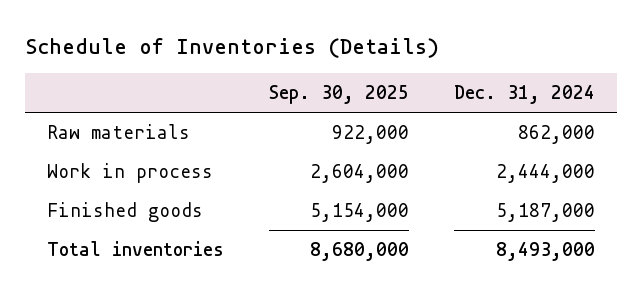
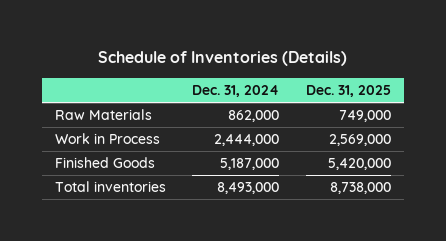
- | Sep. 30, 2025 | Dec. 31, 2024
+ | Dec. 31, 2024 | Dec. 31, 2025
- Raw materials | 922,000 | 862,000
- Work in process | 2,604,000 | 2,444,000
- Finished goods | 5,154,000 | 5,187,000
+ Raw Materials | 862,000 | 749,000
+ Work in Process | 2,444,000 | 2,569,000
+ Finished Goods | 5,187,000 | 5,420,000

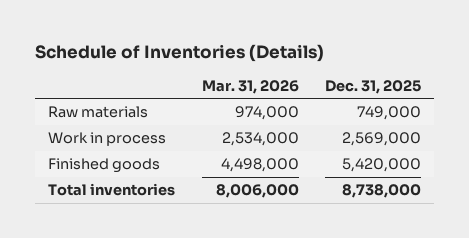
- | Dec. 31, 2024 | Dec. 31, 2025
+ | Mar. 31, 2026 | Dec. 31, 2025
- Raw Materials | 862,000 | 749,000
- Work in Process | 2,444,000 | 2,569,000
- Finished Goods | 5,187,000 | 5,420,000
+ Raw materials | 974,000 | 749,000
+ Work in process | 2,534,000 | 2,569,000
+ Finished goods | 4,498,000 | 5,420,000

